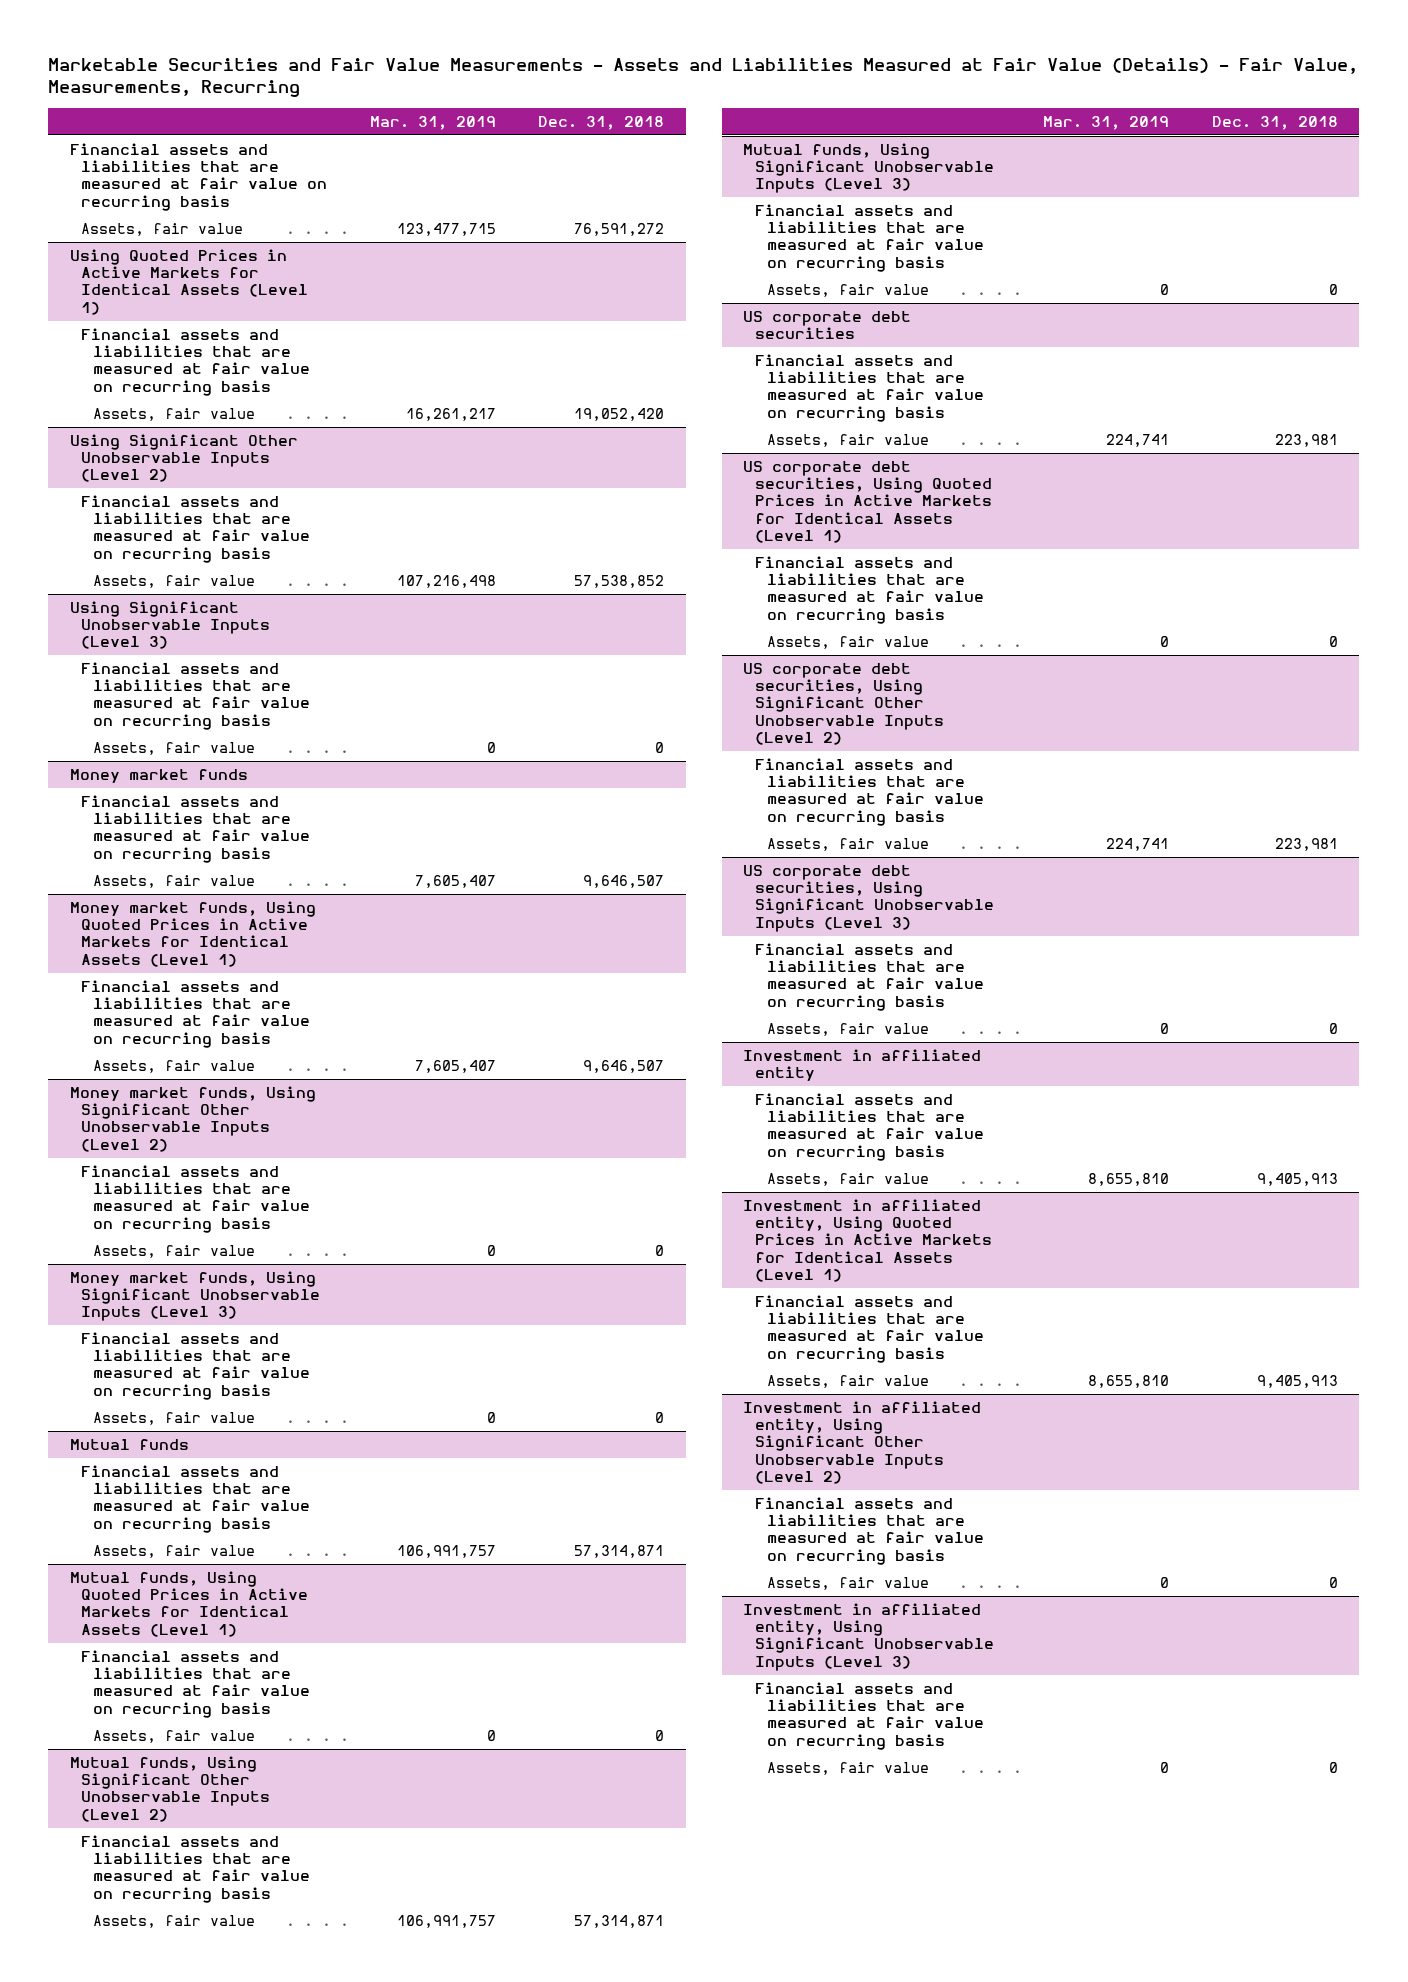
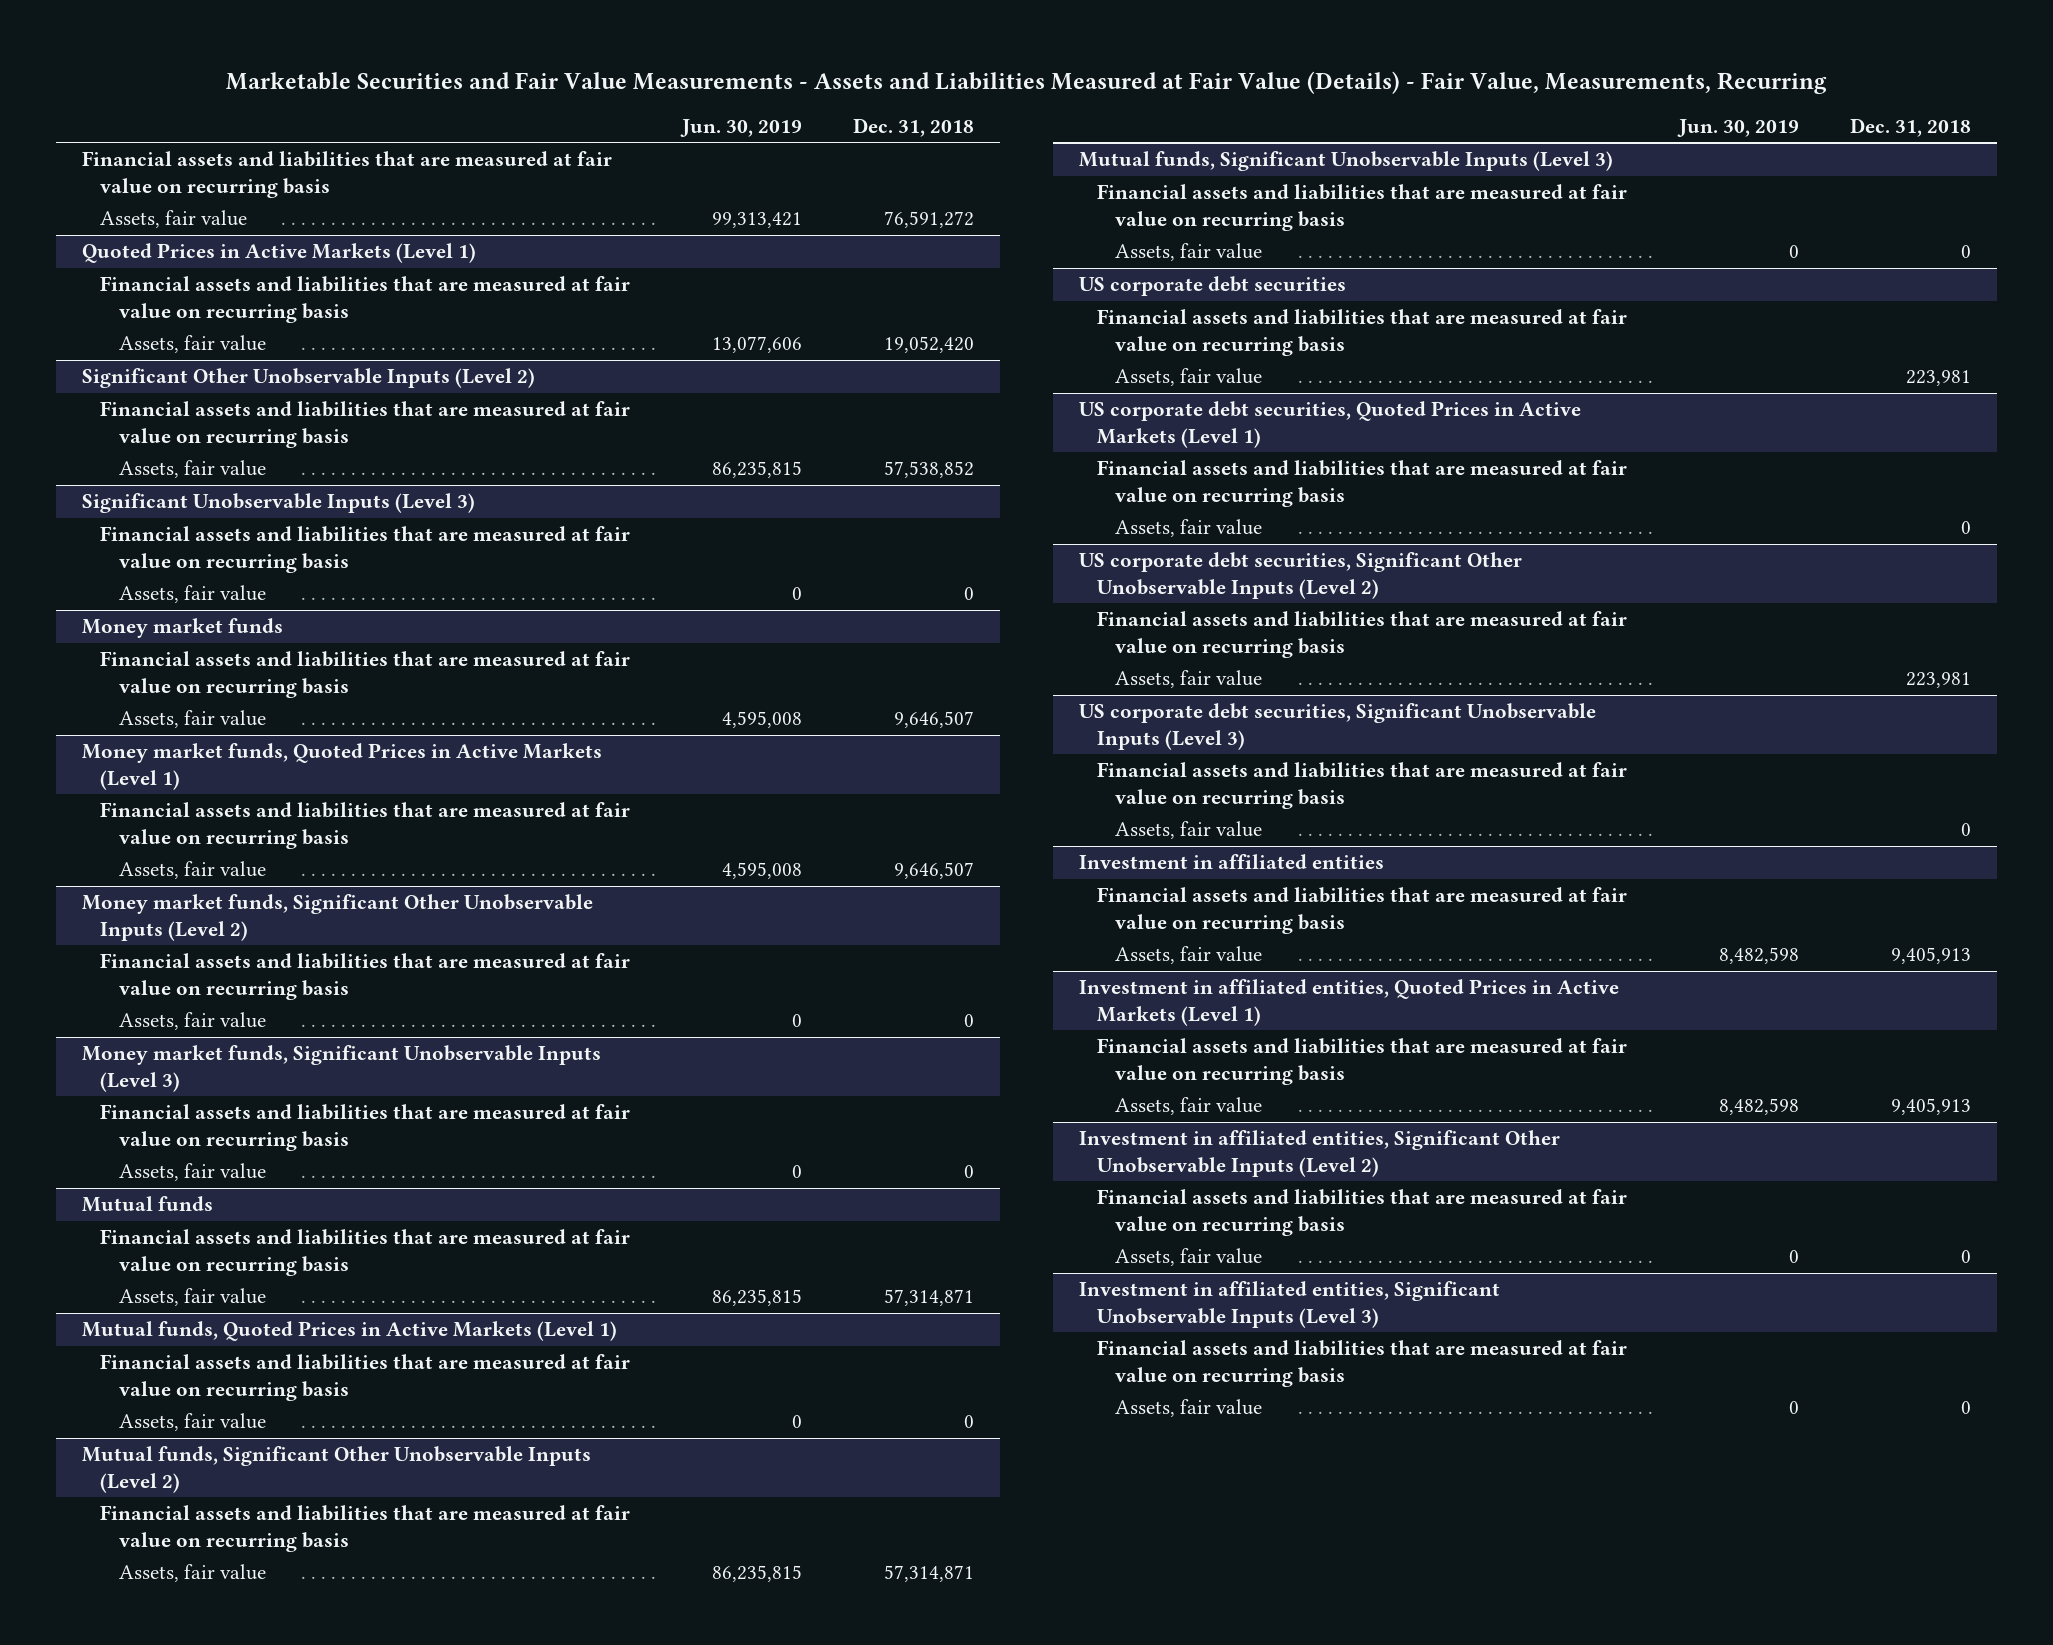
- | Mar. 31, 2019 | Dec. 31, 2018
+ | Jun. 30, 2019 | Dec. 31, 2018
- Using Quoted Prices in Active Markets for Identical Assets (Level 1)
+ Quoted Prices in Active Markets (Level 1)
- Using Significant Other Unobservable Inputs (Level 2)
+ Significant Other Unobservable Inputs (Level 2)
- Using Significant Unobservable Inputs (Level 3)
+ Significant Unobservable Inputs (Level 3)
- Money market funds, Using Quoted Prices in Active Markets for Identical Assets (Level 1)
+ Money market funds, Quoted Prices in Active Markets (Level 1)
- Money market funds, Using Significant Other Unobservable Inputs (Level 2)
+ Money market funds, Significant Other Unobservable Inputs (Level 2)
- Money market funds, Using Significant Unobservable Inputs (Level 3)
+ Money market funds, Significant Unobservable Inputs (Level 3)
- Mutual funds, Using Quoted Prices in Active Markets for Identical Assets (Level 1)
+ Mutual funds, Quoted Prices in Active Markets (Level 1)
- Mutual funds, Using Significant Other Unobservable Inputs (Level 2)
+ Mutual funds, Significant Other Unobservable Inputs (Level 2)
- Mutual funds, Using Significant Unobservable Inputs (Level 3)
+ Mutual funds, Significant Unobservable Inputs (Level 3)
- US corporate debt securities, Using Quoted Prices in Active Markets for Identical Assets (Level 1)
+ US corporate debt securities, Quoted Prices in Active Markets (Level 1)
- US corporate debt securities, Using Significant Other Unobservable Inputs (Level 2)
+ US corporate debt securities, Significant Other Unobservable Inputs (Level 2)
- US corporate debt securities, Using Significant Unobservable Inputs (Level 3)
+ US corporate debt securities, Significant Unobservable Inputs (Level 3)
- Investment in affiliated entity
+ Investment in affiliated entities
- Investment in affiliated entity, Using Quoted Prices in Active Markets for Identical Assets (Level 1)
+ Investment in affiliated entities, Quoted Prices in Active Markets (Level 1)
- Investment in affiliated entity, Using Significant Other Unobservable Inputs (Level 2)
+ Investment in affiliated entities, Significant Other Unobservable Inputs (Level 2)
- Investment in affiliated entity, Using Significant Unobservable Inputs (Level 3)
+ Investment in affiliated entities, Significant Unobservable Inputs (Level 3)

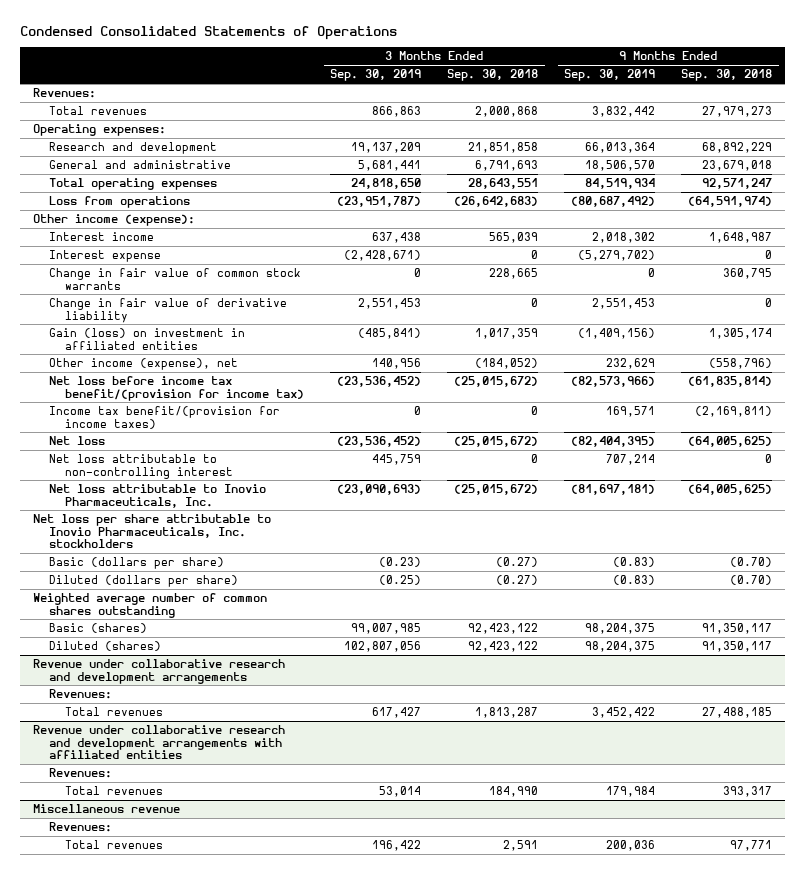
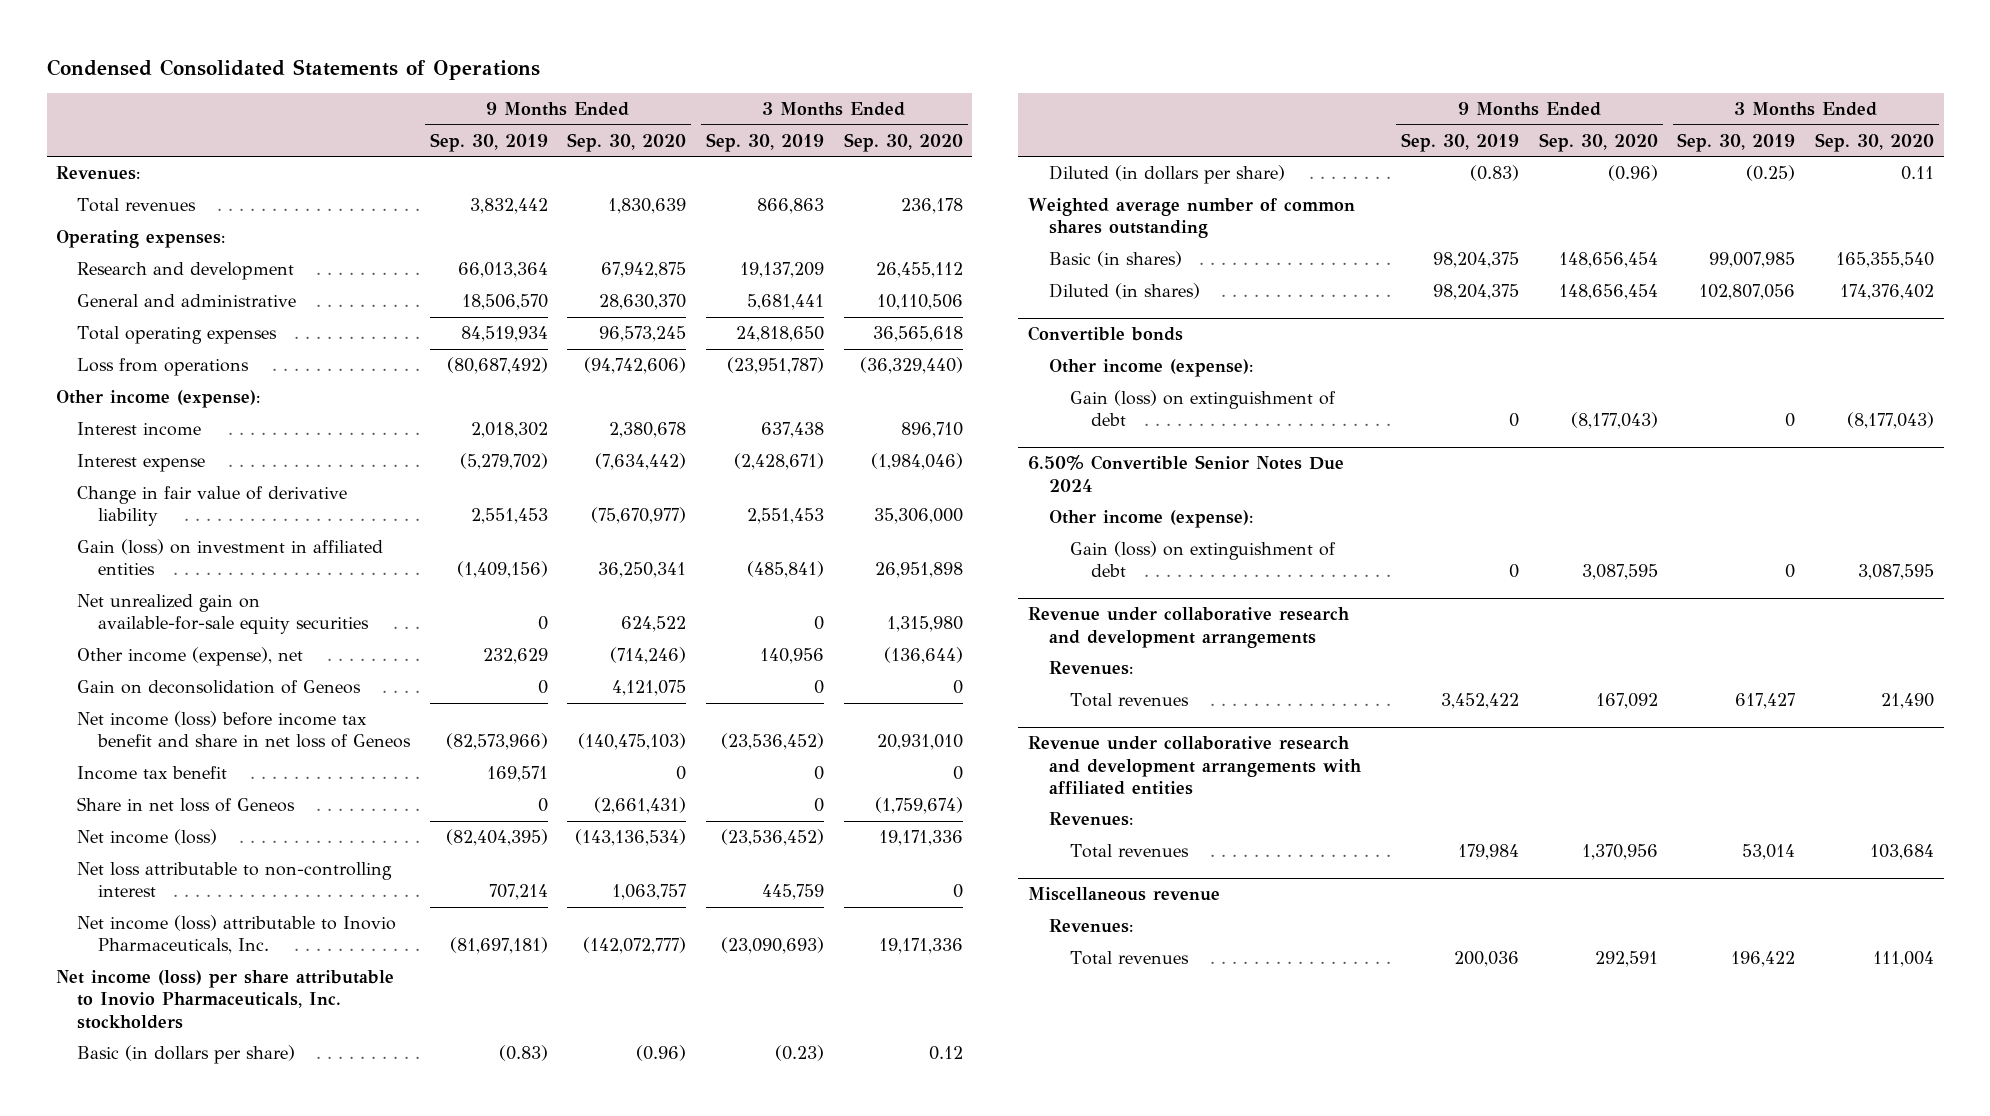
- | 3 Months Ended Sep. 30, 2019 | 3 Months Ended Sep. 30, 2018 | 9 Months Ended Sep. 30, 2019 | 9 Months Ended Sep. 30, 2018
+ | 9 Months Ended Sep. 30, 2019 | 9 Months Ended Sep. 30, 2020 | 3 Months Ended Sep. 30, 2019 | 3 Months Ended Sep. 30, 2020
- Change in fair value of common stock warrants | 0 | 228,665 | 0 | 360,795
+ Net unrealized gain on available-for-sale equity securities | 0 | 624,522 | 0 | 1,315,980
- Net loss before income tax benefit/(provision for income tax) | (23,536,452) | (25,015,672) | (82,573,966) | (61,835,814)
- Income tax benefit/(provision for income taxes) | 0 | 0 | 169,571 | (2,169,811)
- Net loss | (23,536,452) | (25,015,672) | (82,404,395) | (64,005,625)
+ Gain on deconsolidation of Geneos | 0 | 4,121,075 | 0 | 0
+ Net income (loss) before income tax benefit and share in net loss of Geneos | (82,573,966) | (140,475,103) | (23,536,452) | 20,931,010
+ Income tax benefit | 169,571 | 0 | 0 | 0
+ Share in net loss of Geneos | 0 | (2,661,431) | 0 | (1,759,674)
+ Net income (loss) | (82,404,395) | (143,136,534) | (23,536,452) | 19,171,336
- Net loss attributable to Inovio Pharmaceuticals, Inc. | (23,090,693) | (25,015,672) | (81,697,181) | (64,005,625)
- Net loss per share attributable to Inovio Pharmaceuticals, Inc. stockholders
- Basic (dollars per share) | (0.23) | (0.27) | (0.83) | (0.70)
- Diluted (dollars per share) | (0.25) | (0.27) | (0.83) | (0.70)
+ Net income (loss) attributable to Inovio Pharmaceuticals, Inc. | (81,697,181) | (142,072,777) | (23,090,693) | 19,171,336
+ Net income (loss) per share attributable to Inovio Pharmaceuticals, Inc. stockholders
+ Basic (in dollars per share) | (0.83) | (0.96) | (0.23) | 0.12
+ Diluted (in dollars per share) | (0.83) | (0.96) | (0.25) | 0.11
- Basic (shares) | 99,007,985 | 92,423,122 | 98,204,375 | 91,350,117
- Diluted (shares) | 102,807,056 | 92,423,122 | 98,204,375 | 91,350,117
+ Basic (in shares) | 98,204,375 | 148,656,454 | 99,007,985 | 165,355,540
+ Diluted (in shares) | 98,204,375 | 148,656,454 | 102,807,056 | 174,376,402
+ Convertible bonds
+ Other income (expense):
+ Gain (loss) on extinguishment of debt | 0 | (8,177,043) | 0 | (8,177,043)
+ 6.50% Convertible Senior Notes Due 2024
+ Other income (expense):
+ Gain (loss) on extinguishment of debt | 0 | 3,087,595 | 0 | 3,087,595

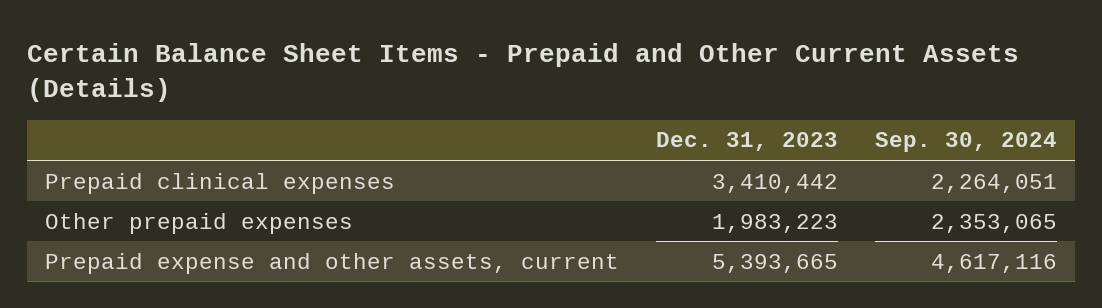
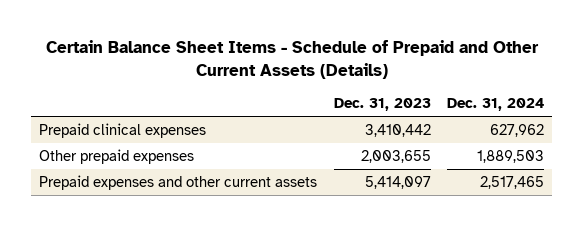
- Certain Balance Sheet Items - Prepaid and Other Current Assets (Details)
+ Certain Balance Sheet Items - Schedule of Prepaid and Other Current Assets (Details)
- | Dec. 31, 2023 | Sep. 30, 2024
+ | Dec. 31, 2023 | Dec. 31, 2024
- Other prepaid expenses | 1,983,223 | 2,353,065
- Prepaid expense and other assets, current | 5,393,665 | 4,617,116
+ Other prepaid expenses | 2,003,655 | 1,889,503
+ Prepaid expenses and other current assets | 5,414,097 | 2,517,465

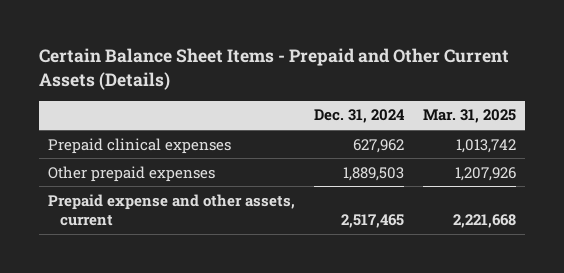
- Certain Balance Sheet Items - Schedule of Prepaid and Other Current Assets (Details)
+ Certain Balance Sheet Items - Prepaid and Other Current Assets (Details)
- | Dec. 31, 2023 | Dec. 31, 2024
+ | Dec. 31, 2024 | Mar. 31, 2025
- Prepaid expenses and other current assets | 5,414,097 | 2,517,465
+ Prepaid expense and other assets, current | 2,517,465 | 2,221,668

